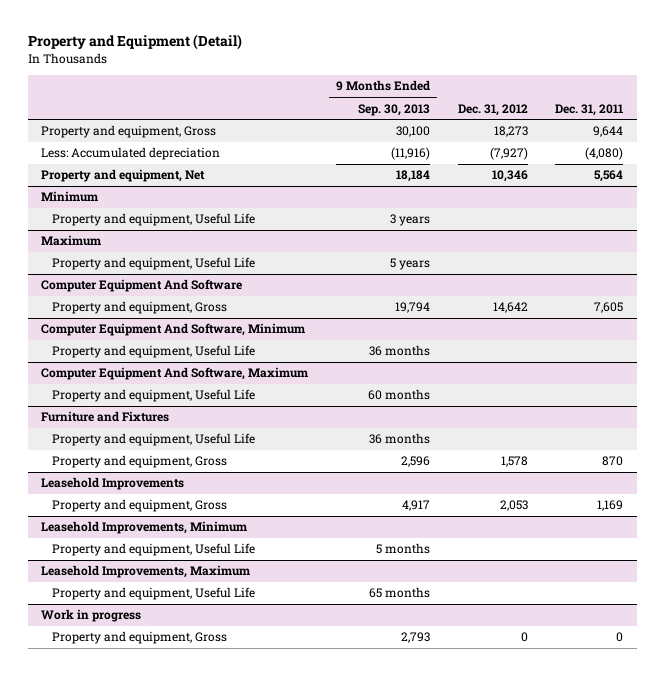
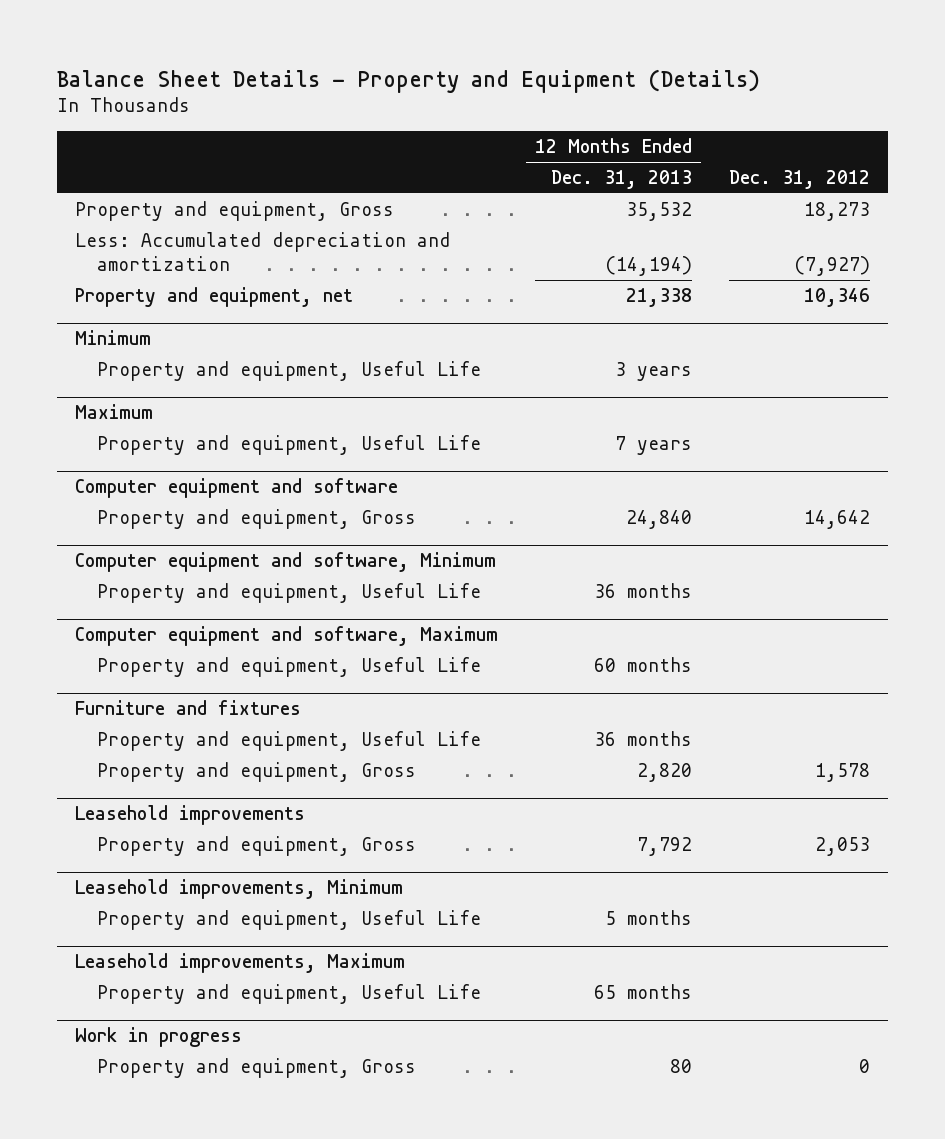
- Property and Equipment (Detail)
+ Balance Sheet Details - Property and Equipment (Details)
- | 9 Months Ended Sep. 30, 2013 | Dec. 31, 2012 | Dec. 31, 2011
+ | 12 Months Ended Dec. 31, 2013 | Dec. 31, 2012
- Less: Accumulated depreciation | (11,916) | (7,927) | (4,080)
- Property and equipment, Net | 18,184 | 10,346 | 5,564
+ Less: Accumulated depreciation and amortization | (14,194) | (7,927)
+ Property and equipment, net | 21,338 | 10,346
- Computer Equipment And Software
+ Computer equipment and software
- Computer Equipment And Software, Minimum
+ Computer equipment and software, Minimum
- Computer Equipment And Software, Maximum
+ Computer equipment and software, Maximum
- Furniture and Fixtures
+ Furniture and fixtures
- Leasehold Improvements
+ Leasehold improvements
- Leasehold Improvements, Minimum
+ Leasehold improvements, Minimum
- Leasehold Improvements, Maximum
+ Leasehold improvements, Maximum

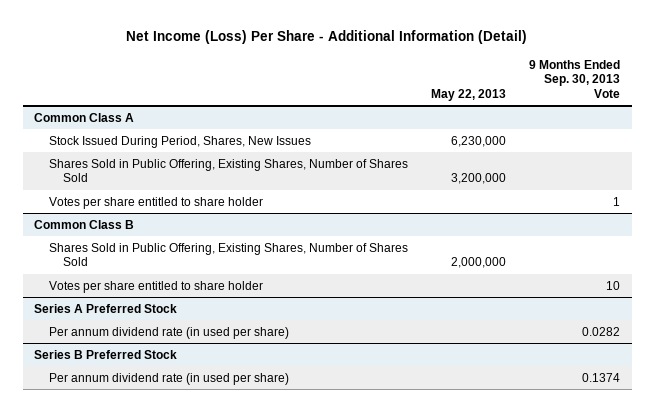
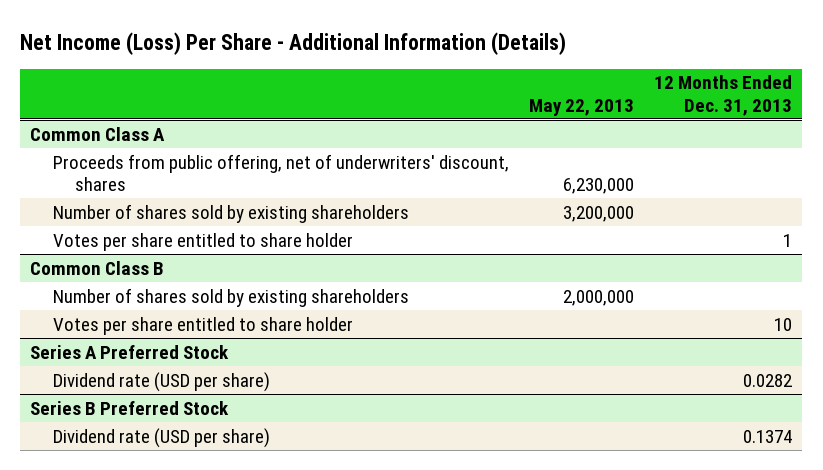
- Net Income (Loss) Per Share - Additional Information (Detail)
+ Net Income (Loss) Per Share - Additional Information (Details)
- | May 22, 2013 | 9 Months Ended Sep. 30, 2013 Vote
+ | May 22, 2013 | 12 Months Ended Dec. 31, 2013
@ Common Class A
- Stock Issued During Period, Shares, New Issues | 6,230,000 |
- Shares Sold in Public Offering, Existing Shares, Number of Shares Sold | 3,200,000 |
+ Proceeds from public offering, net of underwriters' discount, shares | 6,230,000 |
+ Number of shares sold by existing shareholders | 3,200,000 |
@ Common Class B
- Shares Sold in Public Offering, Existing Shares, Number of Shares Sold | 2,000,000 |
+ Number of shares sold by existing shareholders | 2,000,000 |
@ Series A Preferred Stock
- Per annum dividend rate (in used per share) | | 0.0282
+ Dividend rate (USD per share) | | 0.0282
@ Series B Preferred Stock
- Per annum dividend rate (in used per share) | | 0.1374
+ Dividend rate (USD per share) | | 0.1374

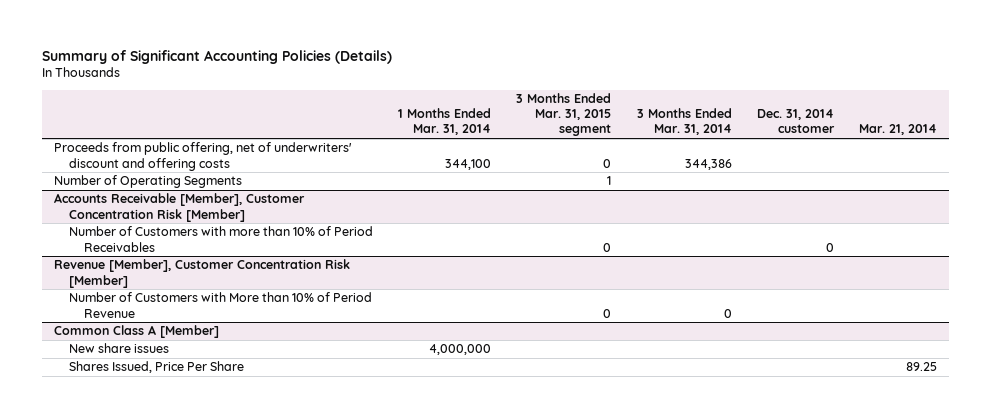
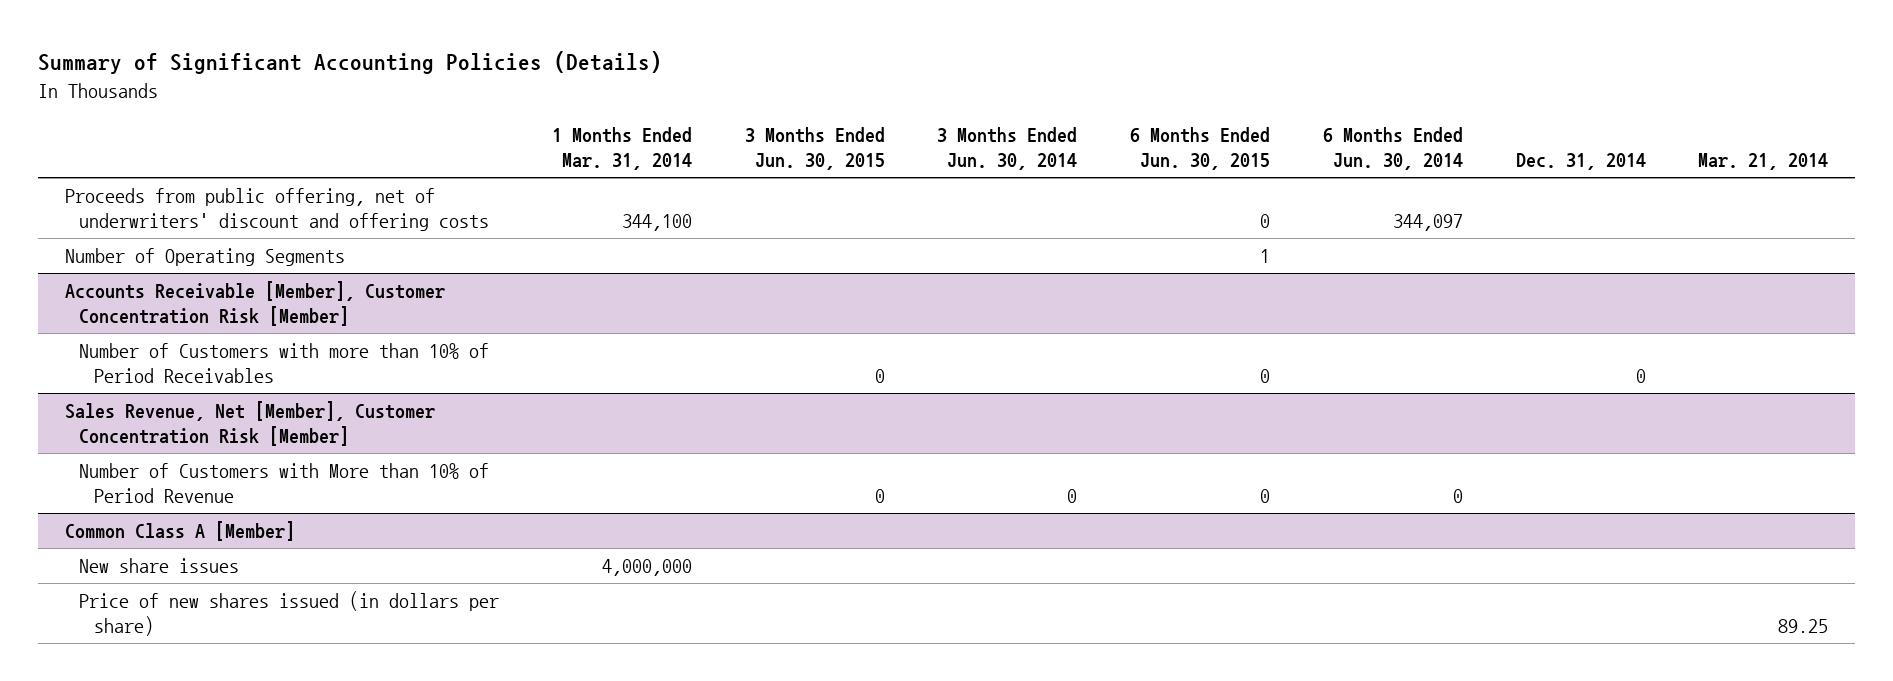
- | 1 Months Ended Mar. 31, 2014 | 3 Months Ended Mar. 31, 2015 segment | 3 Months Ended Mar. 31, 2014 | Dec. 31, 2014 customer | Mar. 21, 2014
+ | 1 Months Ended Mar. 31, 2014 | 3 Months Ended Jun. 30, 2015 | 3 Months Ended Jun. 30, 2014 | 6 Months Ended Jun. 30, 2015 | 6 Months Ended Jun. 30, 2014 | Dec. 31, 2014 | Mar. 21, 2014
- Revenue [Member], Customer Concentration Risk [Member]
+ Sales Revenue, Net [Member], Customer Concentration Risk [Member]
@ Common Class A [Member]
- Shares Issued, Price Per Share | | | | | 89.25
+ Price of new shares issued (in dollars per share) | | | | | | | 89.25

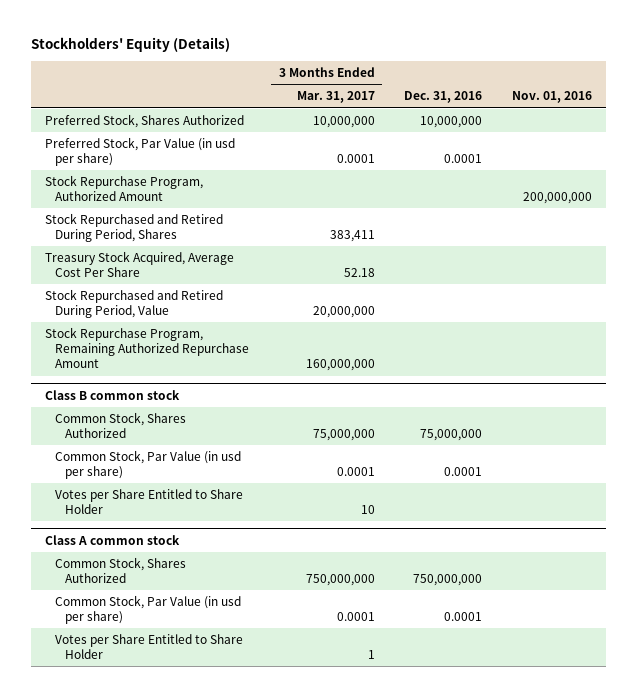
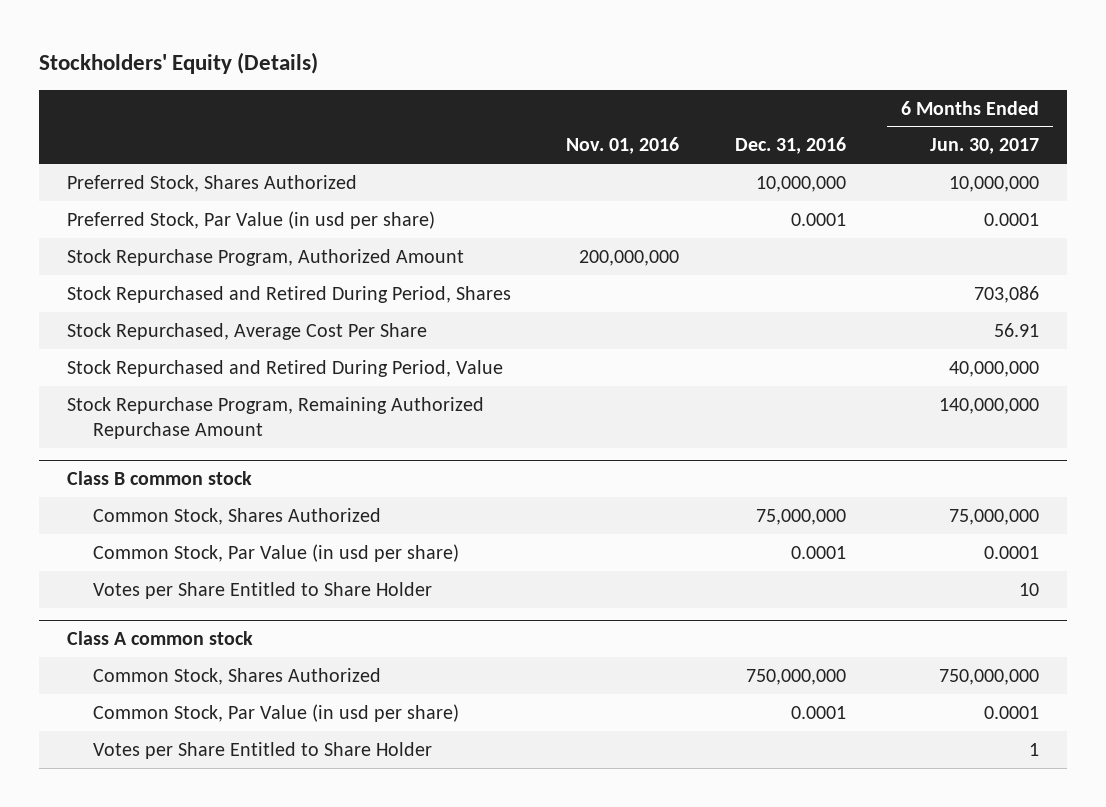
- | 3 Months Ended Mar. 31, 2017 | Dec. 31, 2016 | Nov. 01, 2016
+ | Nov. 01, 2016 | Dec. 31, 2016 | 6 Months Ended Jun. 30, 2017
- Treasury Stock Acquired, Average Cost Per Share | 52.18 | |
+ Stock Repurchased, Average Cost Per Share | | | 56.91

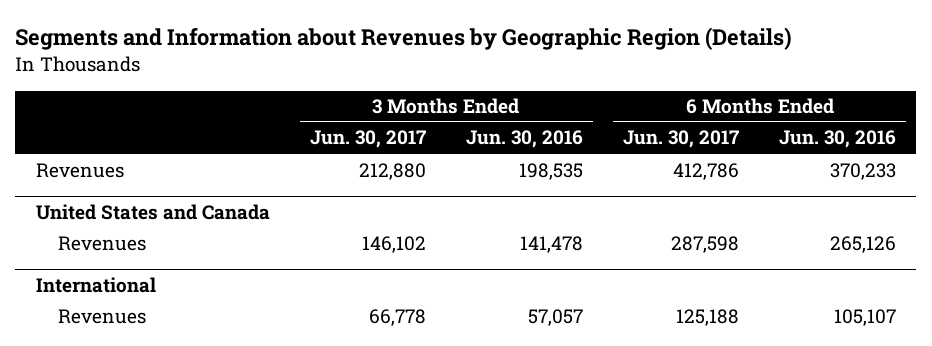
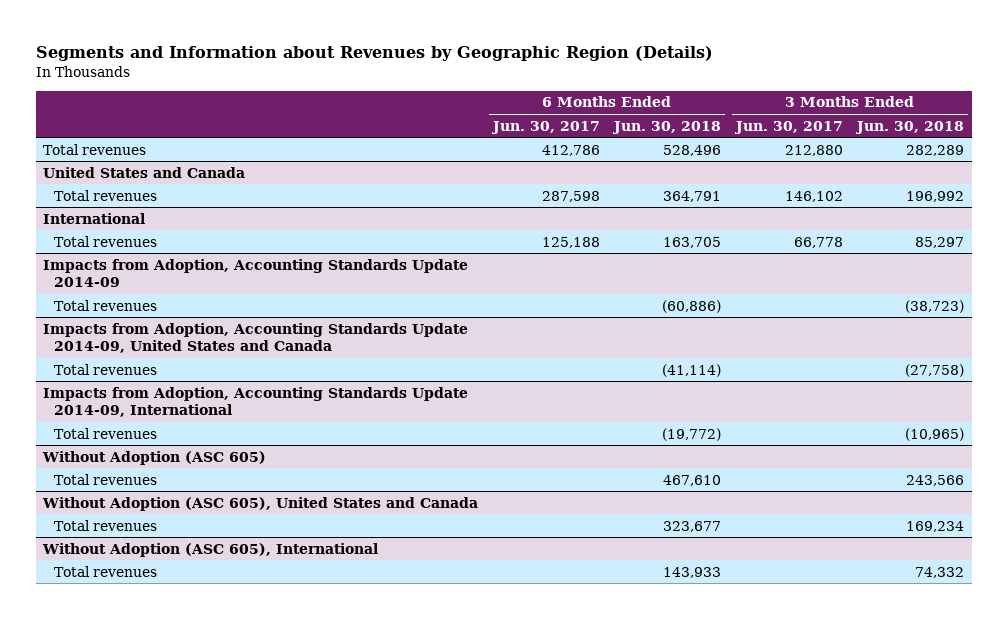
- | 3 Months Ended Jun. 30, 2017 | 3 Months Ended Jun. 30, 2016 | 6 Months Ended Jun. 30, 2017 | 6 Months Ended Jun. 30, 2016
+ | 6 Months Ended Jun. 30, 2017 | 6 Months Ended Jun. 30, 2018 | 3 Months Ended Jun. 30, 2017 | 3 Months Ended Jun. 30, 2018
- Revenues | 212,880 | 198,535 | 412,786 | 370,233
+ Total revenues | 412,786 | 528,496 | 212,880 | 282,289
@ United States and Canada
- Revenues | 146,102 | 141,478 | 287,598 | 265,126
+ Total revenues | 287,598 | 364,791 | 146,102 | 196,992
@ International
- Revenues | 66,778 | 57,057 | 125,188 | 105,107
+ Total revenues | 125,188 | 163,705 | 66,778 | 85,297
+ Impacts from Adoption, Accounting Standards Update 2014-09
+ Total revenues | | (60,886) | | (38,723)
+ Impacts from Adoption, Accounting Standards Update 2014-09, United States and Canada
+ Total revenues | | (41,114) | | (27,758)
+ Impacts from Adoption, Accounting Standards Update 2014-09, International
+ Total revenues | | (19,772) | | (10,965)
+ Without Adoption (ASC 605)
+ Total revenues | | 467,610 | | 243,566
+ Without Adoption (ASC 605), United States and Canada
+ Total revenues | | 323,677 | | 169,234
+ Without Adoption (ASC 605), International
+ Total revenues | | 143,933 | | 74,332

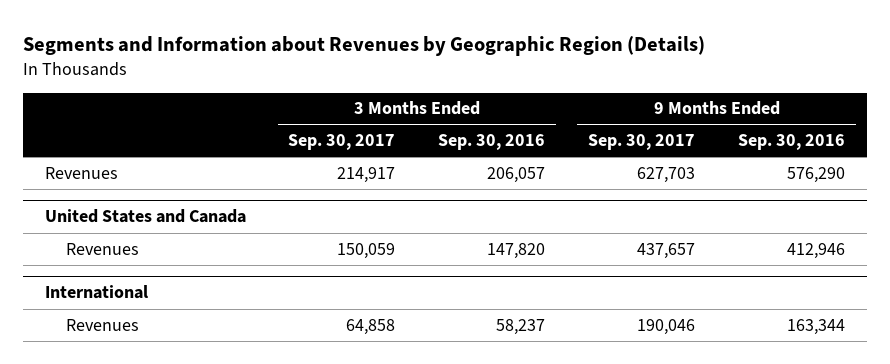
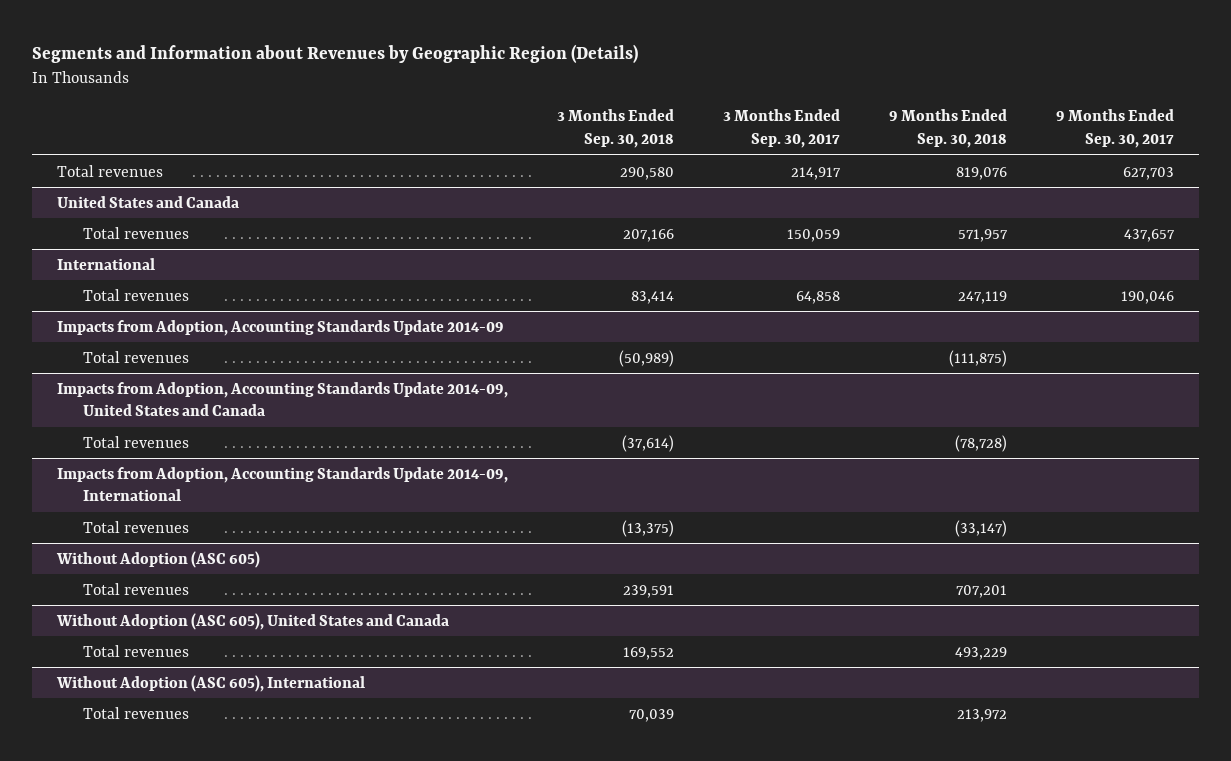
- | 3 Months Ended Sep. 30, 2017 | 3 Months Ended Sep. 30, 2016 | 9 Months Ended Sep. 30, 2017 | 9 Months Ended Sep. 30, 2016
+ | 3 Months Ended Sep. 30, 2018 | 3 Months Ended Sep. 30, 2017 | 9 Months Ended Sep. 30, 2018 | 9 Months Ended Sep. 30, 2017
- Revenues | 214,917 | 206,057 | 627,703 | 576,290
+ Total revenues | 290,580 | 214,917 | 819,076 | 627,703
@ United States and Canada
- Revenues | 150,059 | 147,820 | 437,657 | 412,946
+ Total revenues | 207,166 | 150,059 | 571,957 | 437,657
@ International
- Revenues | 64,858 | 58,237 | 190,046 | 163,344
+ Total revenues | 83,414 | 64,858 | 247,119 | 190,046
+ Impacts from Adoption, Accounting Standards Update 2014-09
+ Total revenues | (50,989) | | (111,875) |
+ Impacts from Adoption, Accounting Standards Update 2014-09, United States and Canada
+ Total revenues | (37,614) | | (78,728) |
+ Impacts from Adoption, Accounting Standards Update 2014-09, International
+ Total revenues | (13,375) | | (33,147) |
+ Without Adoption (ASC 605)
+ Total revenues | 239,591 | | 707,201 |
+ Without Adoption (ASC 605), United States and Canada
+ Total revenues | 169,552 | | 493,229 |
+ Without Adoption (ASC 605), International
+ Total revenues | 70,039 | | 213,972 |

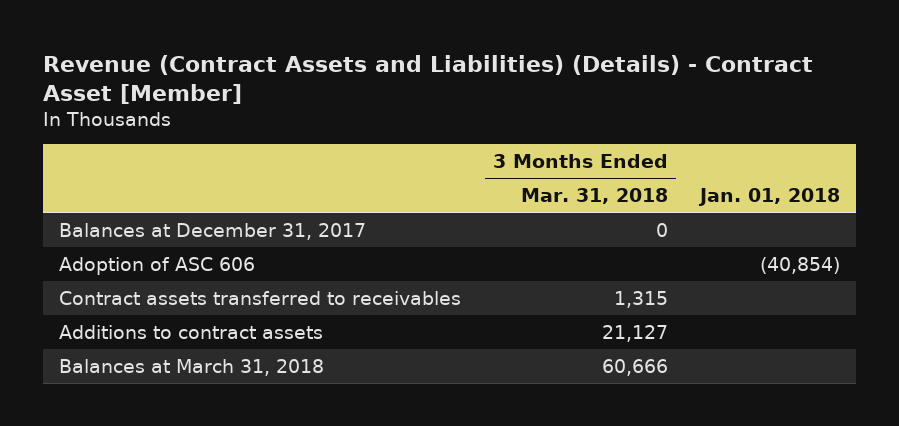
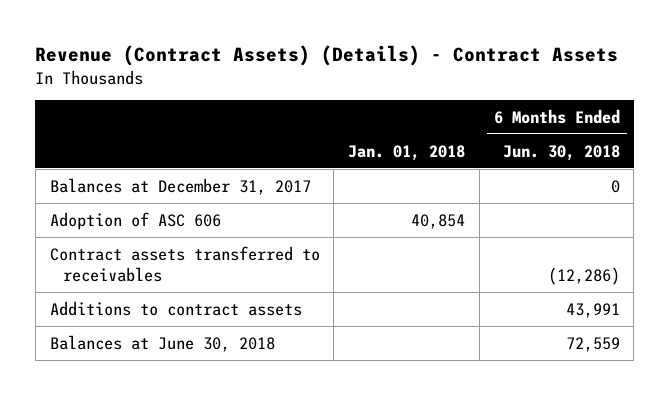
- Revenue (Contract Assets and Liabilities) (Details) - Contract Asset [Member]
+ Revenue (Contract Assets) (Details) - Contract Assets
- | 3 Months Ended Mar. 31, 2018 | Jan. 01, 2018
+ | Jan. 01, 2018 | 6 Months Ended Jun. 30, 2018
- Adoption of ASC 606 | | (40,854)
+ Adoption of ASC 606 | 40,854 |
- Balances at March 31, 2018 | 60,666 |
+ Balances at June 30, 2018 | | 72,559

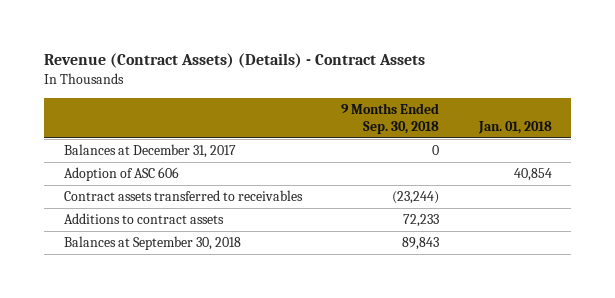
- | Jan. 01, 2018 | 6 Months Ended Jun. 30, 2018
+ | 9 Months Ended Sep. 30, 2018 | Jan. 01, 2018
- Balances at June 30, 2018 | | 72,559
+ Balances at September 30, 2018 | 89,843 |

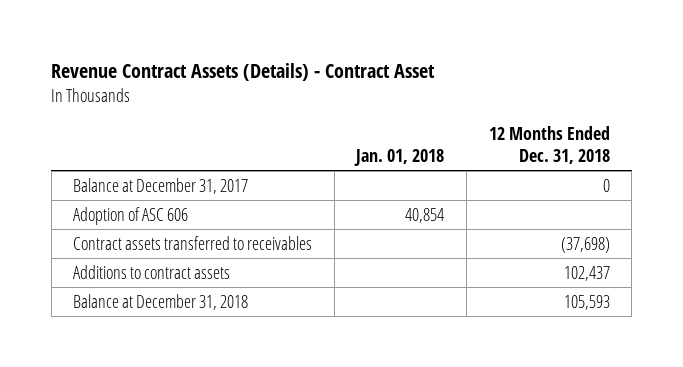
- Revenue (Contract Assets) (Details) - Contract Assets
+ Revenue Contract Assets (Details) - Contract Asset
- | 9 Months Ended Sep. 30, 2018 | Jan. 01, 2018
+ | Jan. 01, 2018 | 12 Months Ended Dec. 31, 2018
- Balances at December 31, 2017 | 0 |
+ Balance at December 31, 2017 | | 0
- Balances at September 30, 2018 | 89,843 |
+ Balance at December 31, 2018 | | 105,593

